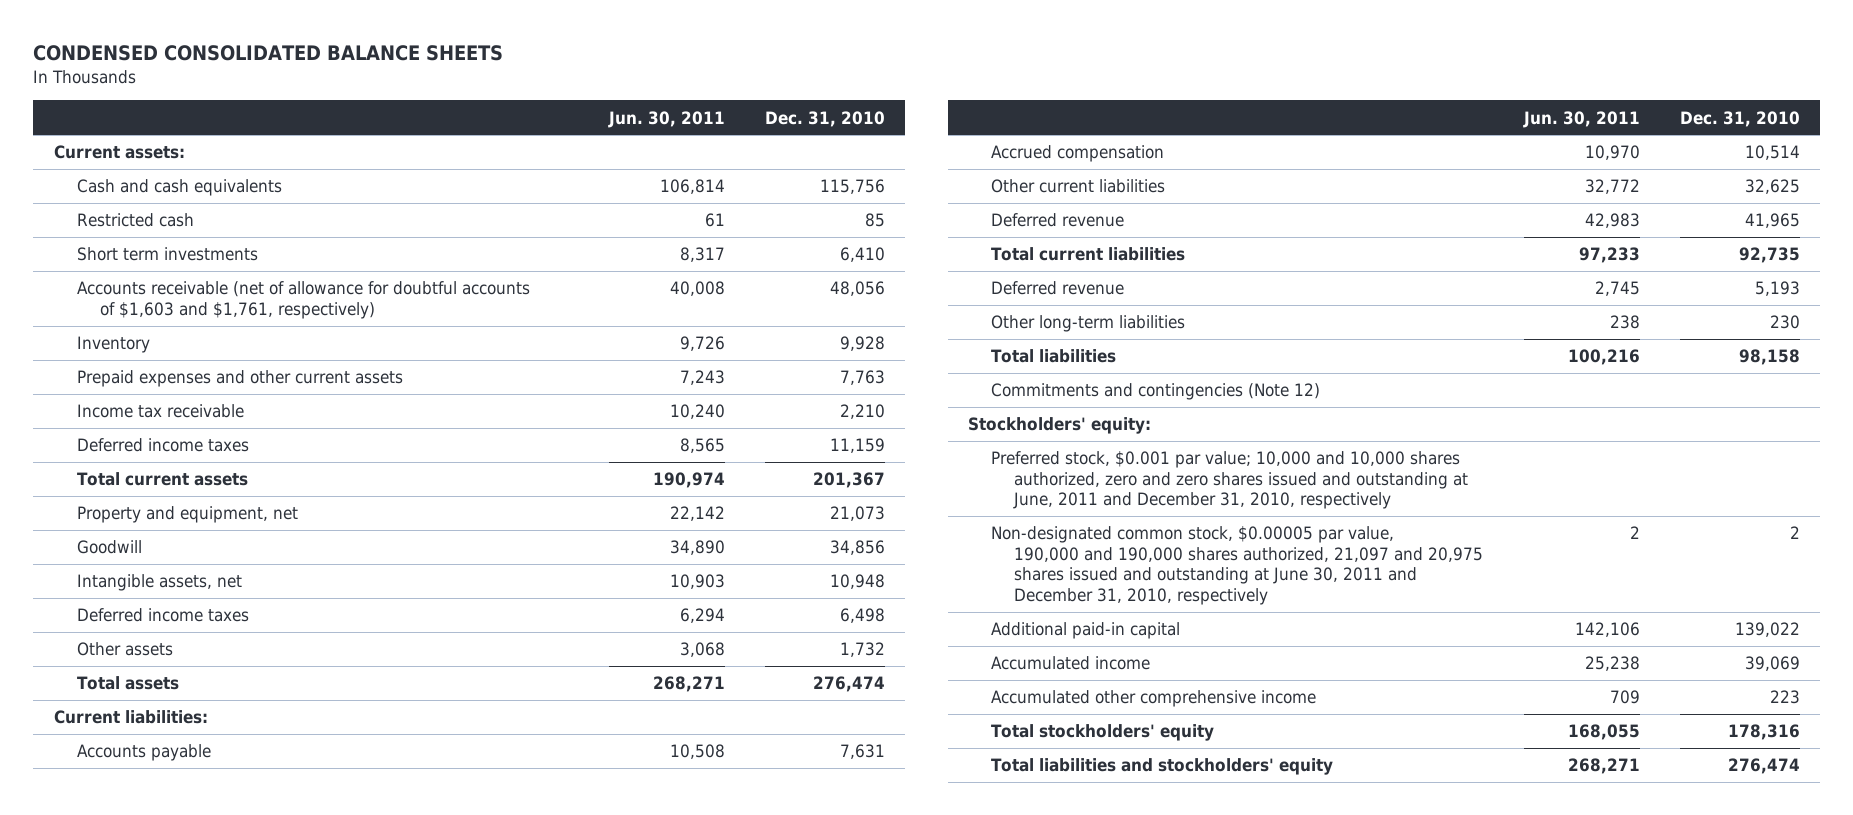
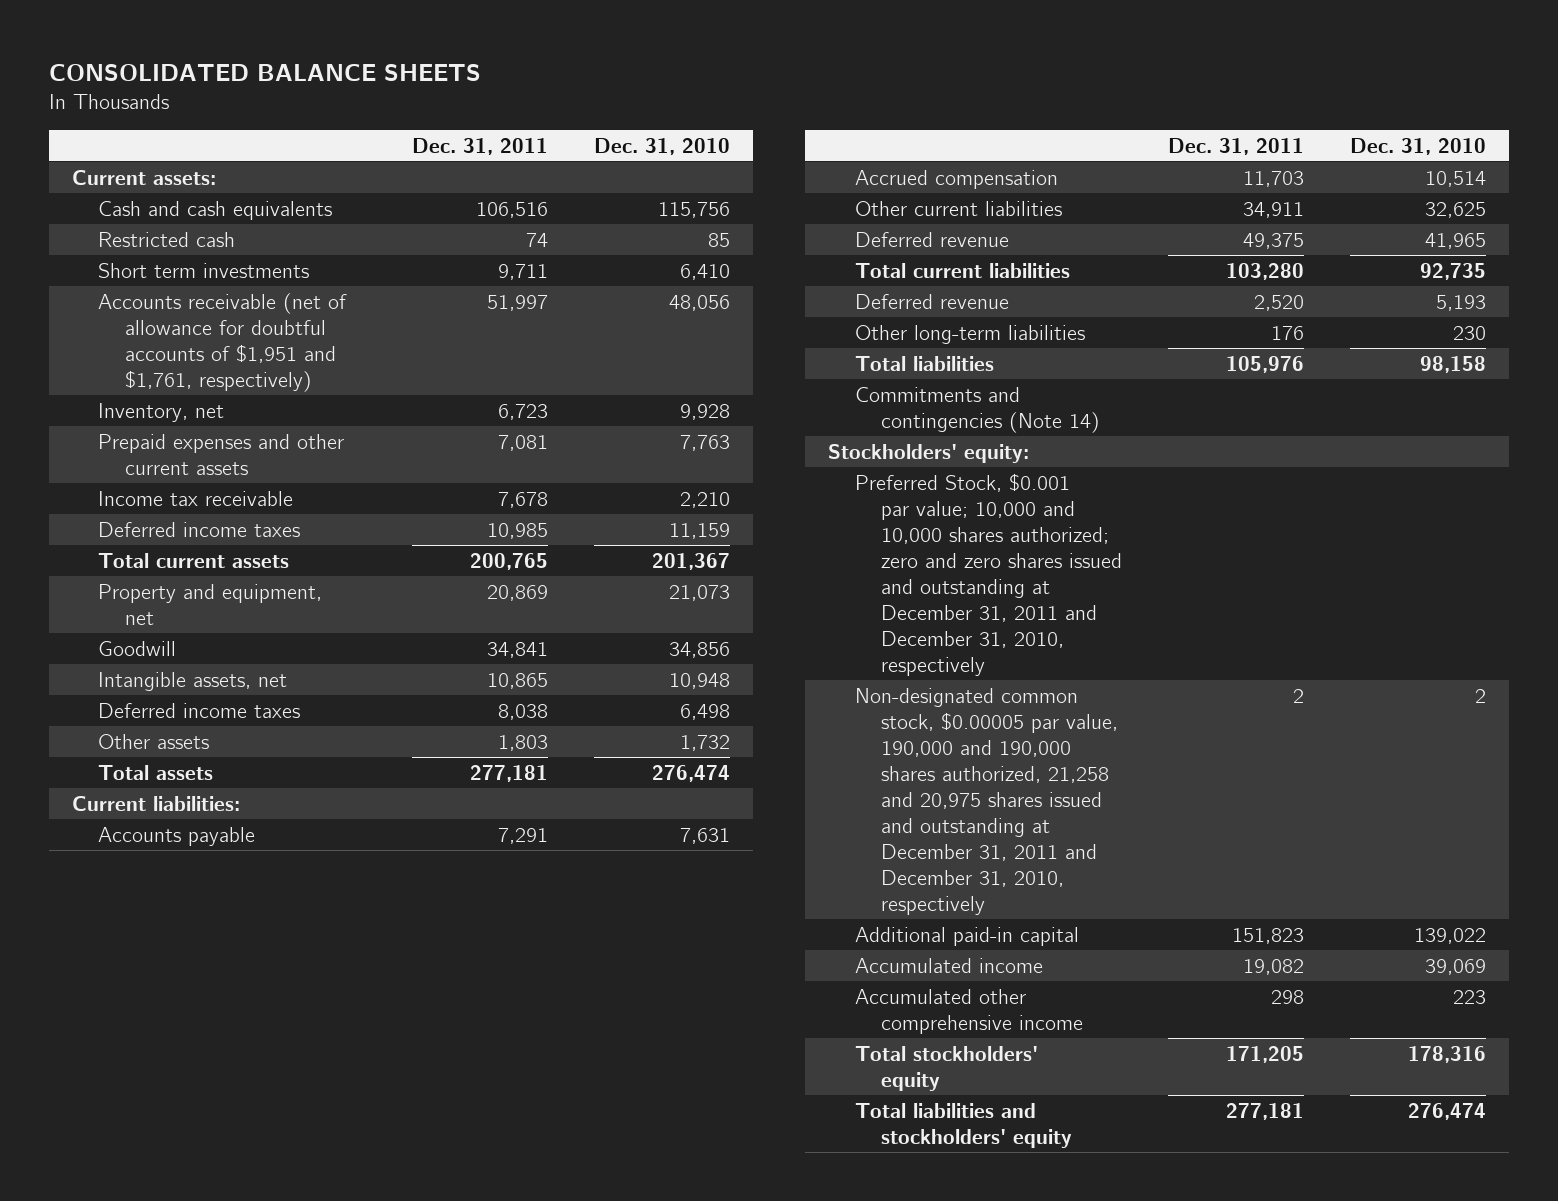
- CONDENSED CONSOLIDATED BALANCE SHEETS
+ CONSOLIDATED BALANCE SHEETS
- | Jun. 30, 2011 | Dec. 31, 2010
+ | Dec. 31, 2011 | Dec. 31, 2010
- Accounts receivable (net of allowance for doubtful accounts of $1,603 and $1,761, respectively) | 40,008 | 48,056
- Inventory | 9,726 | 9,928
+ Accounts receivable (net of allowance for doubtful accounts of $1,951 and $1,761, respectively) | 51,997 | 48,056
+ Inventory, net | 6,723 | 9,928
- Commitments and contingencies (Note 12)
+ Commitments and contingencies (Note 14)
- Preferred stock, $0.001 par value; 10,000 and 10,000 shares authorized, zero and zero shares issued and outstanding at June, 2011 and December 31, 2010, respectively
- Non-designated common stock, $0.00005 par value, 190,000 and 190,000 shares authorized, 21,097 and 20,975 shares issued and outstanding at June 30, 2011 and December 31, 2010, respectively | 2 | 2
+ Preferred Stock, $0.001 par value; 10,000 and 10,000 shares authorized; zero and zero shares issued and outstanding at December 31, 2011 and December 31, 2010, respectively
+ Non-designated common stock, $0.00005 par value, 190,000 and 190,000 shares authorized, 21,258 and 20,975 shares issued and outstanding at December 31, 2011 and December 31, 2010, respectively | 2 | 2

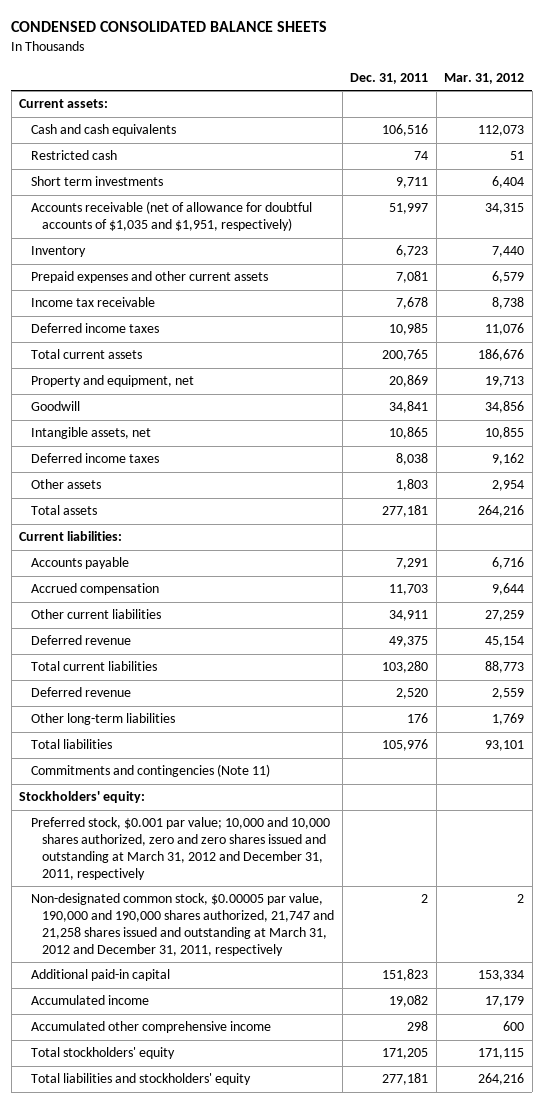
- CONSOLIDATED BALANCE SHEETS
+ CONDENSED CONSOLIDATED BALANCE SHEETS
- | Dec. 31, 2011 | Dec. 31, 2010
+ | Dec. 31, 2011 | Mar. 31, 2012
- Accounts receivable (net of allowance for doubtful accounts of $1,951 and $1,761, respectively) | 51,997 | 48,056
- Inventory, net | 6,723 | 9,928
+ Accounts receivable (net of allowance for doubtful accounts of $1,035 and $1,951, respectively) | 51,997 | 34,315
+ Inventory | 6,723 | 7,440
- Commitments and contingencies (Note 14)
+ Commitments and contingencies (Note 11)
- Preferred Stock, $0.001 par value; 10,000 and 10,000 shares authorized; zero and zero shares issued and outstanding at December 31, 2011 and December 31, 2010, respectively
- Non-designated common stock, $0.00005 par value, 190,000 and 190,000 shares authorized, 21,258 and 20,975 shares issued and outstanding at December 31, 2011 and December 31, 2010, respectively | 2 | 2
+ Preferred stock, $0.001 par value; 10,000 and 10,000 shares authorized, zero and zero shares issued and outstanding at March 31, 2012 and December 31, 2011, respectively
+ Non-designated common stock, $0.00005 par value, 190,000 and 190,000 shares authorized, 21,747 and 21,258 shares issued and outstanding at March 31, 2012 and December 31, 2011, respectively | 2 | 2

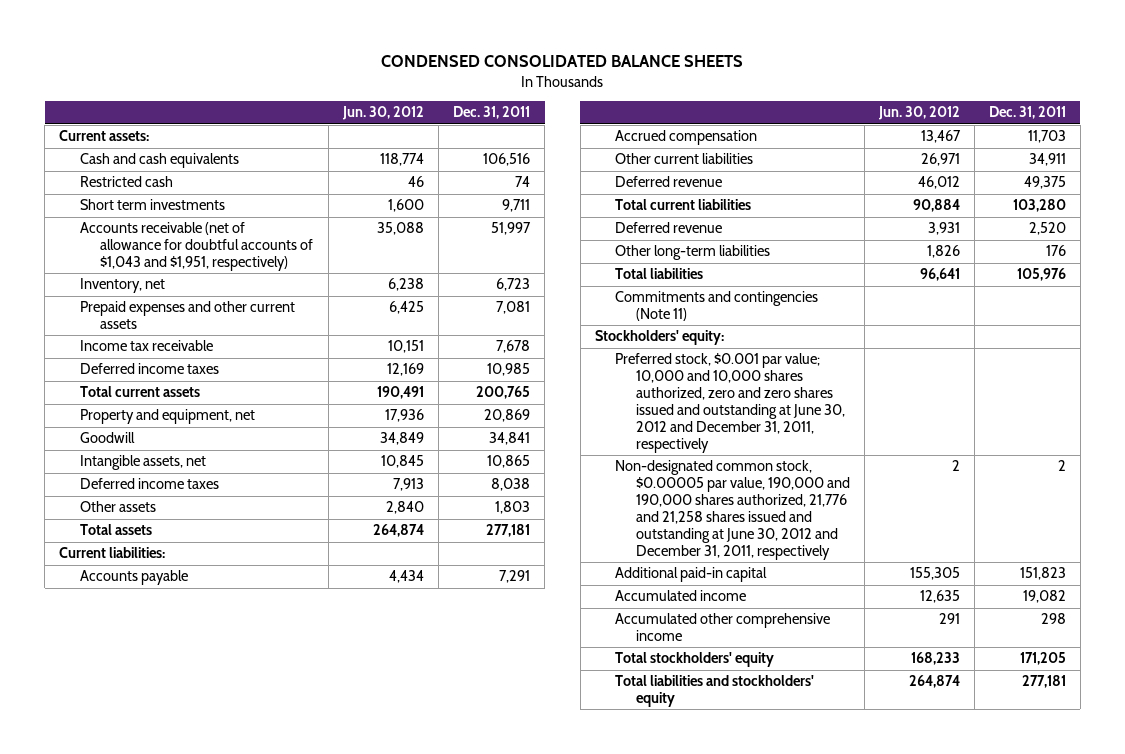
- | Dec. 31, 2011 | Mar. 31, 2012
+ | Jun. 30, 2012 | Dec. 31, 2011
- Accounts receivable (net of allowance for doubtful accounts of $1,035 and $1,951, respectively) | 51,997 | 34,315
- Inventory | 6,723 | 7,440
+ Accounts receivable (net of allowance for doubtful accounts of $1,043 and $1,951, respectively) | 35,088 | 51,997
+ Inventory, net | 6,238 | 6,723
- Preferred stock, $0.001 par value; 10,000 and 10,000 shares authorized, zero and zero shares issued and outstanding at March 31, 2012 and December 31, 2011, respectively
- Non-designated common stock, $0.00005 par value, 190,000 and 190,000 shares authorized, 21,747 and 21,258 shares issued and outstanding at March 31, 2012 and December 31, 2011, respectively | 2 | 2
+ Preferred stock, $0.001 par value; 10,000 and 10,000 shares authorized, zero and zero shares issued and outstanding at June 30, 2012 and December 31, 2011, respectively
+ Non-designated common stock, $0.00005 par value, 190,000 and 190,000 shares authorized, 21,776 and 21,258 shares issued and outstanding at June 30, 2012 and December 31, 2011, respectively | 2 | 2

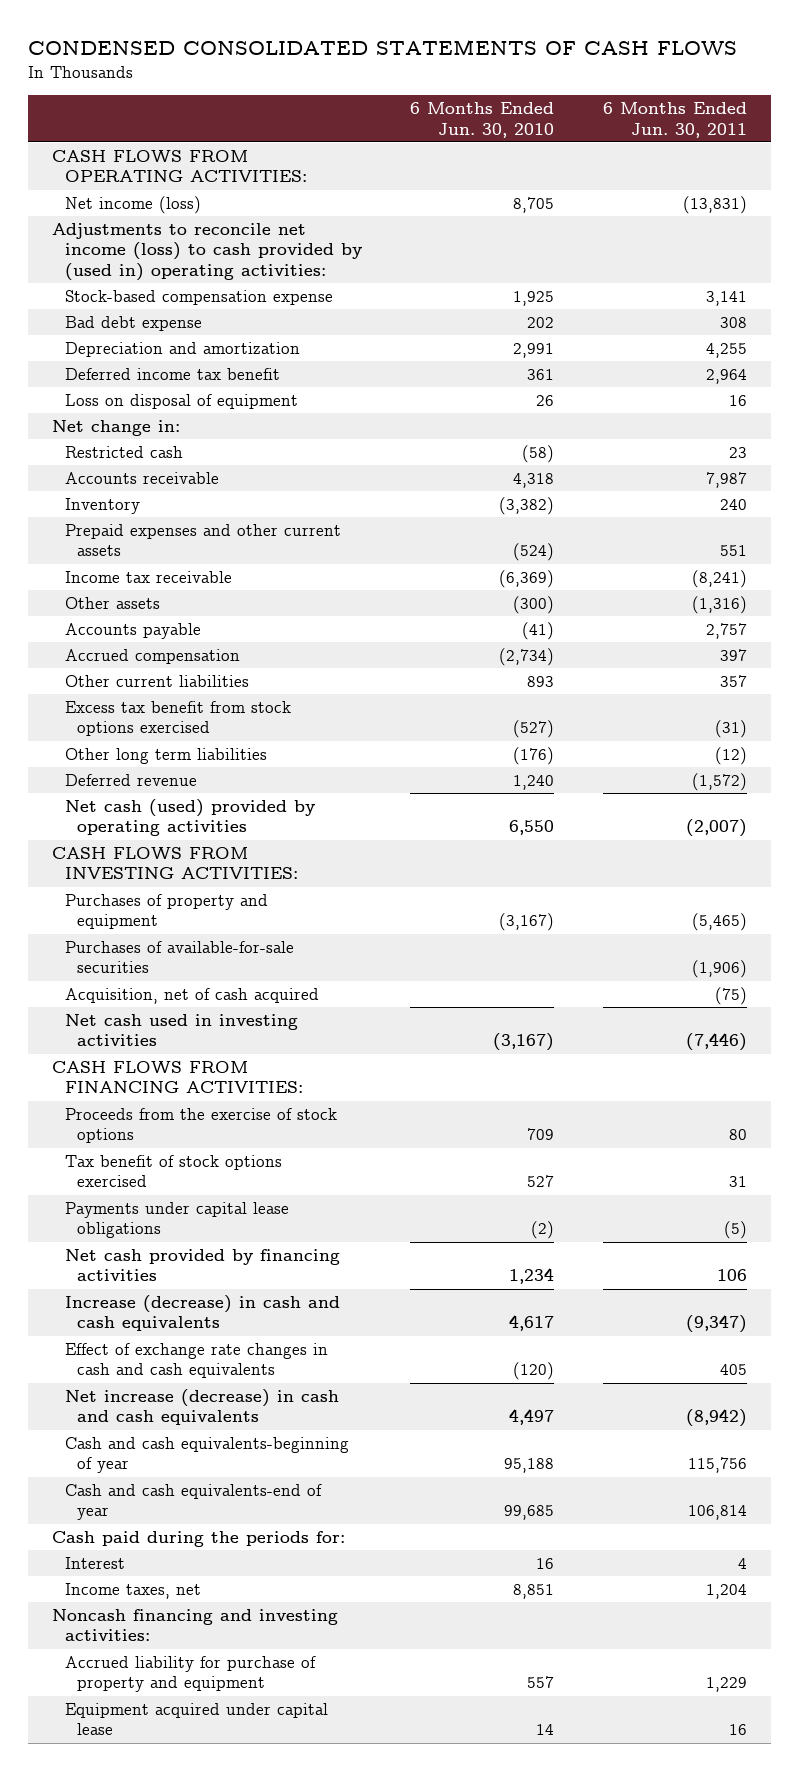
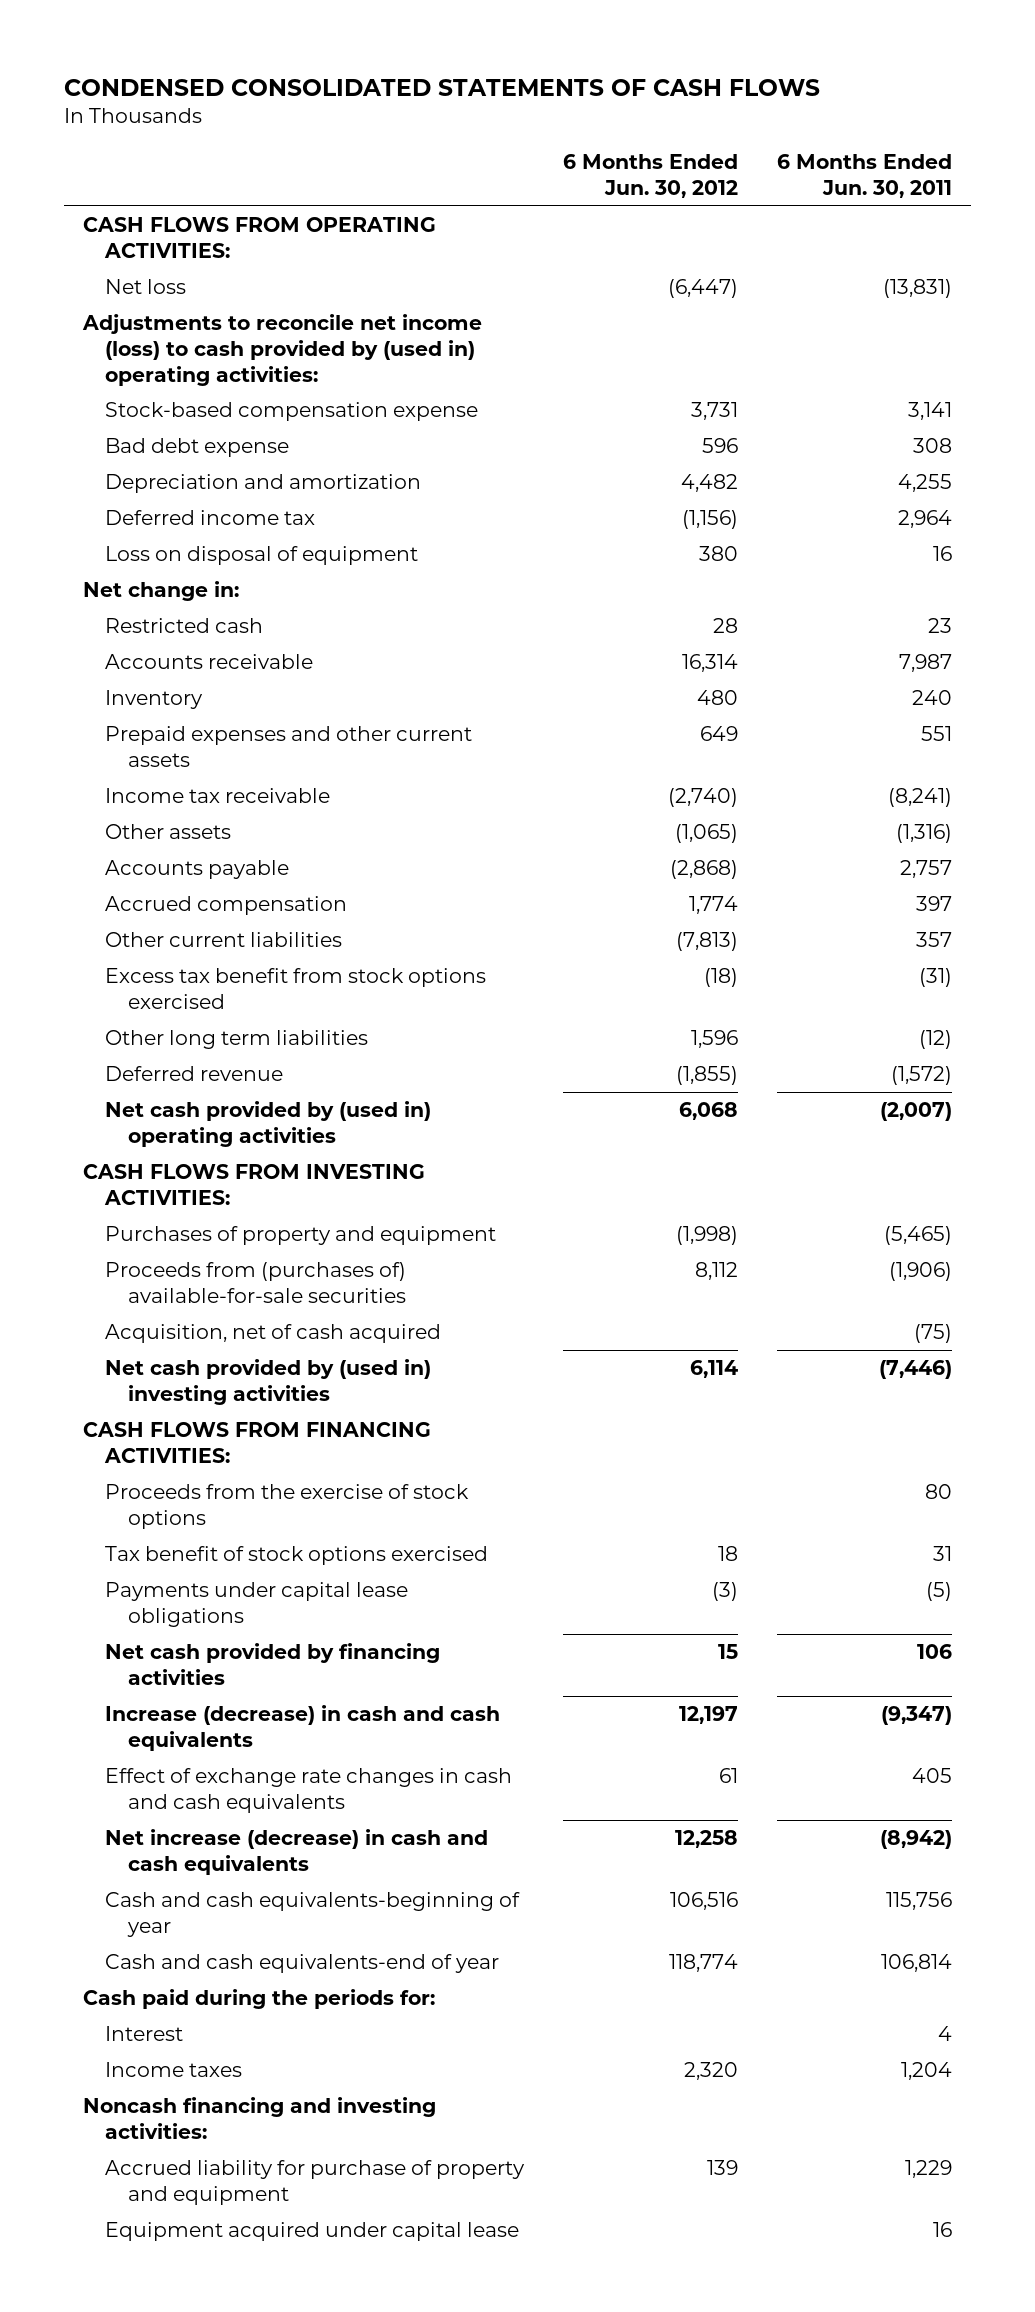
- | 6 Months Ended Jun. 30, 2010 | 6 Months Ended Jun. 30, 2011
+ | 6 Months Ended Jun. 30, 2012 | 6 Months Ended Jun. 30, 2011
- Net income (loss) | 8,705 | (13,831)
+ Net loss | (6,447) | (13,831)
- Deferred income tax benefit | 361 | 2,964
+ Deferred income tax | (1,156) | 2,964
- Net cash (used) provided by operating activities | 6,550 | (2,007)
+ Net cash provided by (used in) operating activities | 6,068 | (2,007)
- Purchases of available-for-sale securities | | (1,906)
+ Proceeds from (purchases of) available-for-sale securities | 8,112 | (1,906)
- Net cash used in investing activities | (3,167) | (7,446)
+ Net cash provided by (used in) investing activities | 6,114 | (7,446)
- Income taxes, net | 8,851 | 1,204
+ Income taxes | 2,320 | 1,204

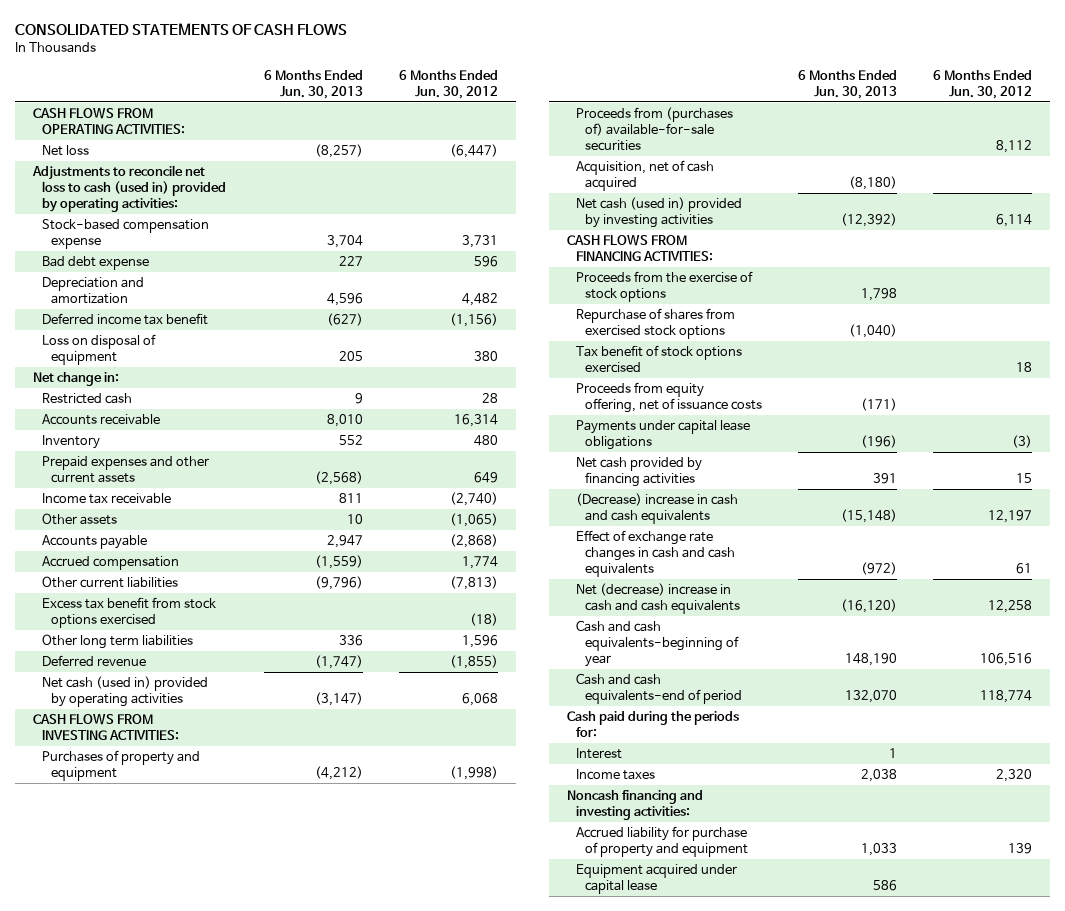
- CONDENSED CONSOLIDATED STATEMENTS OF CASH FLOWS
+ CONSOLIDATED STATEMENTS OF CASH FLOWS
- | 6 Months Ended Jun. 30, 2012 | 6 Months Ended Jun. 30, 2011
+ | 6 Months Ended Jun. 30, 2013 | 6 Months Ended Jun. 30, 2012
- Adjustments to reconcile net income (loss) to cash provided by (used in) operating activities:
+ Adjustments to reconcile net loss to cash (used in) provided by operating activities:
- Deferred income tax | (1,156) | 2,964
+ Deferred income tax benefit | (627) | (1,156)
- Net cash provided by (used in) operating activities | 6,068 | (2,007)
+ Net cash (used in) provided by operating activities | (3,147) | 6,068
- Net cash provided by (used in) investing activities | 6,114 | (7,446)
+ Net cash (used in) provided by investing activities | (12,392) | 6,114
+ Repurchase of shares from exercised stock options | (1,040) |
+ Proceeds from equity offering, net of issuance costs | (171) |
- Increase (decrease) in cash and cash equivalents | 12,197 | (9,347)
+ (Decrease) increase in cash and cash equivalents | (15,148) | 12,197
- Net increase (decrease) in cash and cash equivalents | 12,258 | (8,942)
+ Net (decrease) increase in cash and cash equivalents | (16,120) | 12,258
- Cash and cash equivalents-end of year | 118,774 | 106,814
+ Cash and cash equivalents-end of period | 132,070 | 118,774

